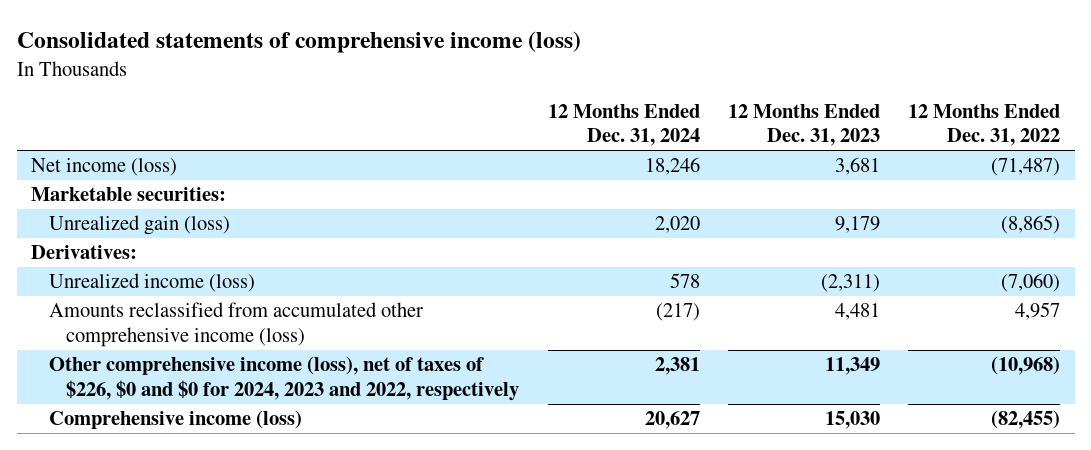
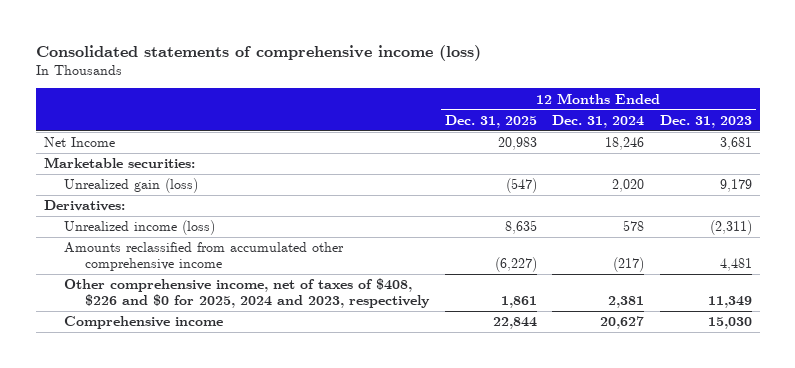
- | 12 Months Ended Dec. 31, 2024 | 12 Months Ended Dec. 31, 2023 | 12 Months Ended Dec. 31, 2022
+ | 12 Months Ended Dec. 31, 2025 | 12 Months Ended Dec. 31, 2024 | 12 Months Ended Dec. 31, 2023
- Net income (loss) | 18,246 | 3,681 | (71,487)
+ Net Income | 20,983 | 18,246 | 3,681
- Amounts reclassified from accumulated other comprehensive income (loss) | (217) | 4,481 | 4,957
- Other comprehensive income (loss), net of taxes of $226, $0 and $0 for 2024, 2023 and 2022, respectively | 2,381 | 11,349 | (10,968)
- Comprehensive income (loss) | 20,627 | 15,030 | (82,455)
+ Amounts reclassified from accumulated other comprehensive income | (6,227) | (217) | 4,481
+ Other comprehensive income, net of taxes of $408, $226 and $0 for 2025, 2024 and 2023, respectively | 1,861 | 2,381 | 11,349
+ Comprehensive income | 22,844 | 20,627 | 15,030

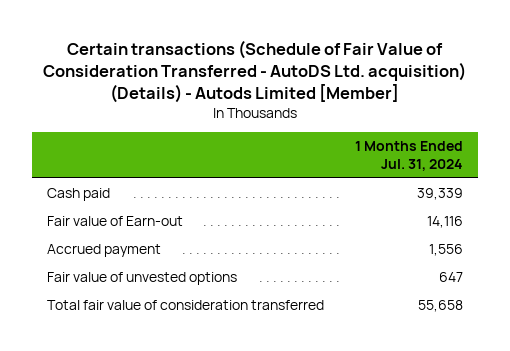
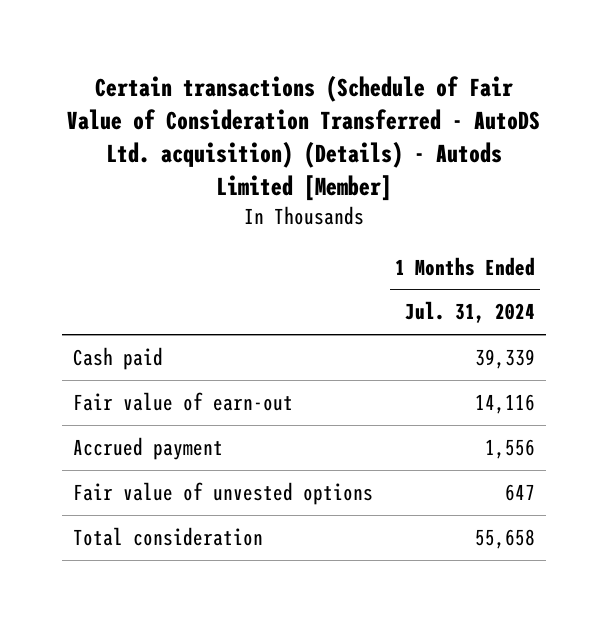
- Fair value of Earn-out | 14,116
+ Fair value of earn-out | 14,116
- Total fair value of consideration transferred | 55,658
+ Total consideration | 55,658

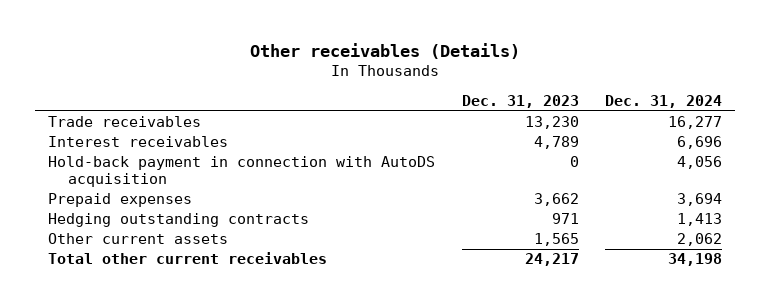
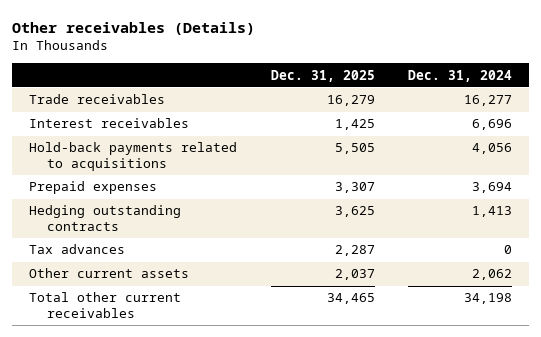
- | Dec. 31, 2023 | Dec. 31, 2024
+ | Dec. 31, 2025 | Dec. 31, 2024
- Hold-back payment in connection with AutoDS acquisition | 0 | 4,056
+ Hold-back payments related to acquisitions | 5,505 | 4,056
+ Tax advances | 2,287 | 0

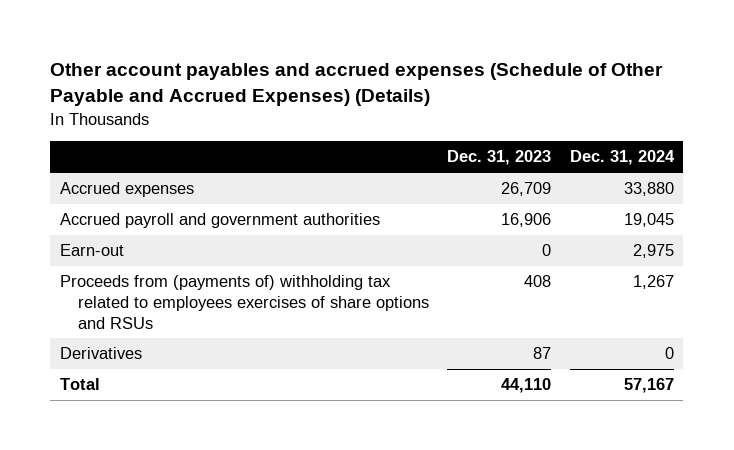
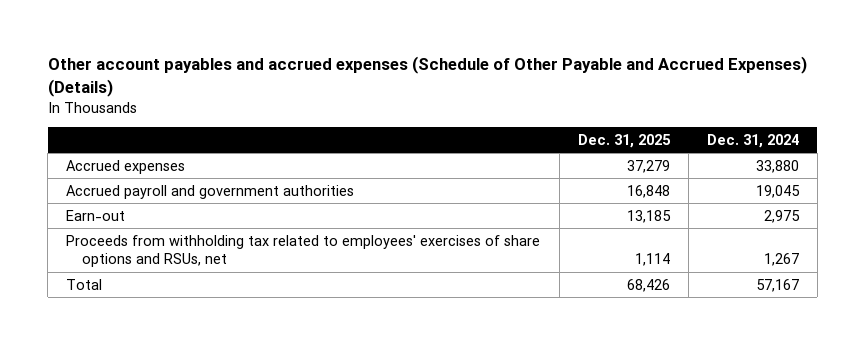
- | Dec. 31, 2023 | Dec. 31, 2024
+ | Dec. 31, 2025 | Dec. 31, 2024
- Proceeds from (payments of) withholding tax related to employees exercises of share options and RSUs | 408 | 1,267
- Derivatives | 87 | 0
+ Proceeds from withholding tax related to employees' exercises of share options and RSUs, net | 1,114 | 1,267

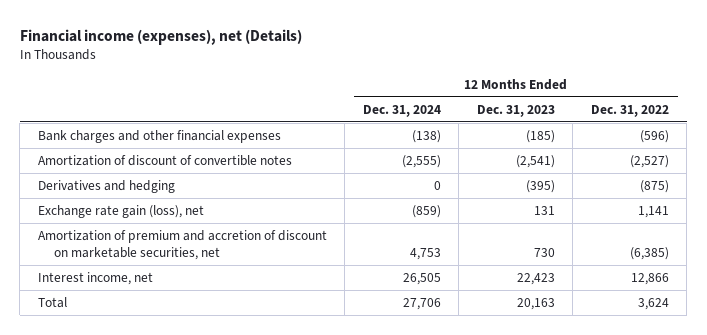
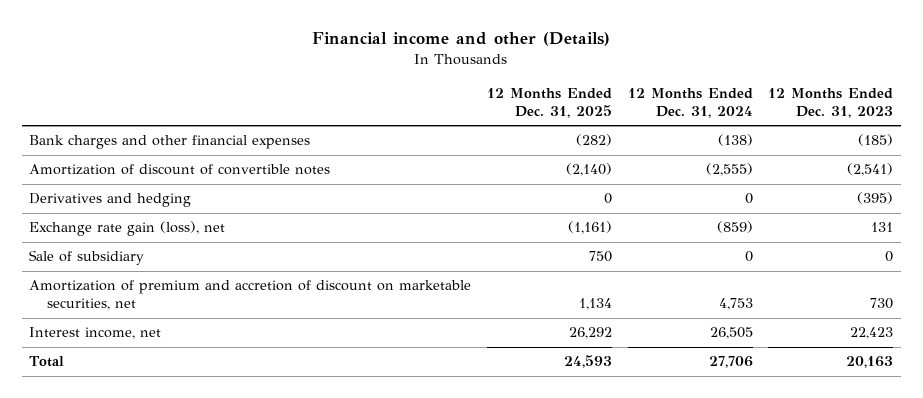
- Financial income (expenses), net (Details)
+ Financial income and other (Details)
- | 12 Months Ended Dec. 31, 2024 | 12 Months Ended Dec. 31, 2023 | 12 Months Ended Dec. 31, 2022
+ | 12 Months Ended Dec. 31, 2025 | 12 Months Ended Dec. 31, 2024 | 12 Months Ended Dec. 31, 2023
+ Sale of subsidiary | 750 | 0 | 0

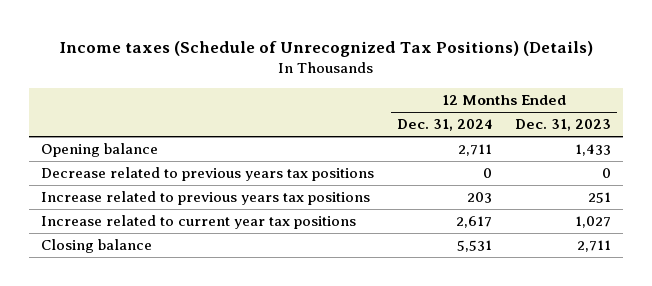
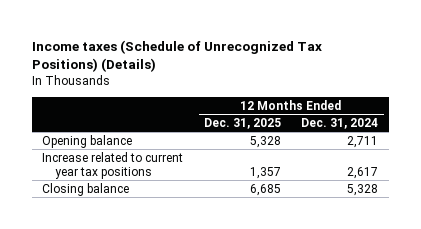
- | 12 Months Ended Dec. 31, 2024 | 12 Months Ended Dec. 31, 2023
+ | 12 Months Ended Dec. 31, 2025 | 12 Months Ended Dec. 31, 2024
- Decrease related to previous years tax positions | 0 | 0
- Increase related to previous years tax positions | 203 | 251
- Closing balance | 5,531 | 2,711
+ Closing balance | 6,685 | 5,328

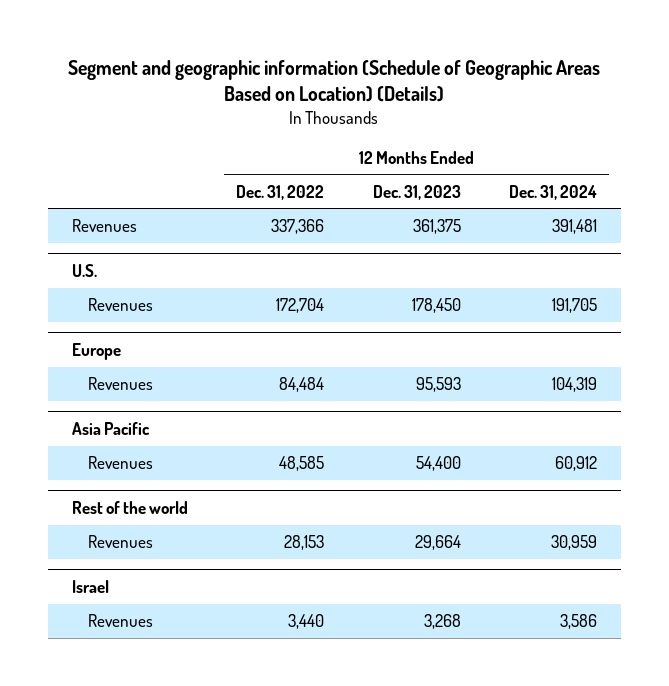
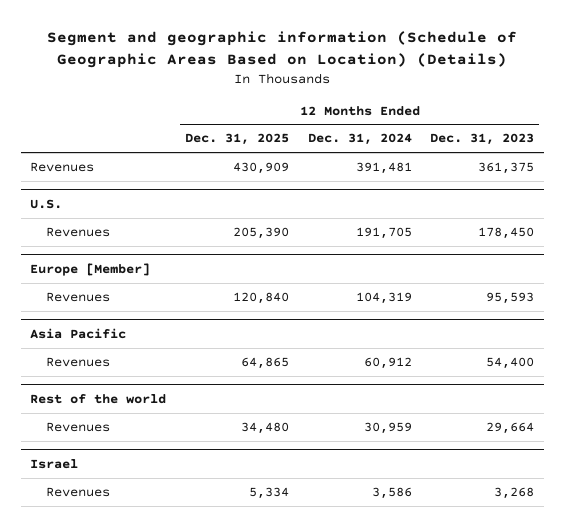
- | 12 Months Ended Dec. 31, 2022 | 12 Months Ended Dec. 31, 2023 | 12 Months Ended Dec. 31, 2024
+ | 12 Months Ended Dec. 31, 2025 | 12 Months Ended Dec. 31, 2024 | 12 Months Ended Dec. 31, 2023
- Europe
+ Europe [Member]

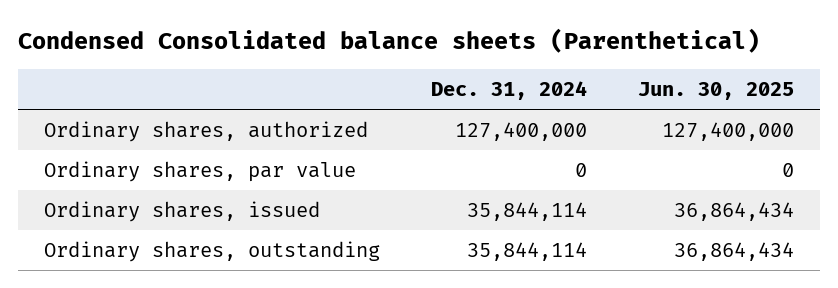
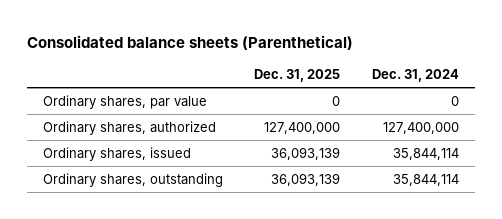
- Condensed Consolidated balance sheets (Parenthetical)
+ Consolidated balance sheets (Parenthetical)
- | Dec. 31, 2024 | Jun. 30, 2025
+ | Dec. 31, 2025 | Dec. 31, 2024
moved down: Ordinary shares, authorized | 127,400,000 | 127,400,000

